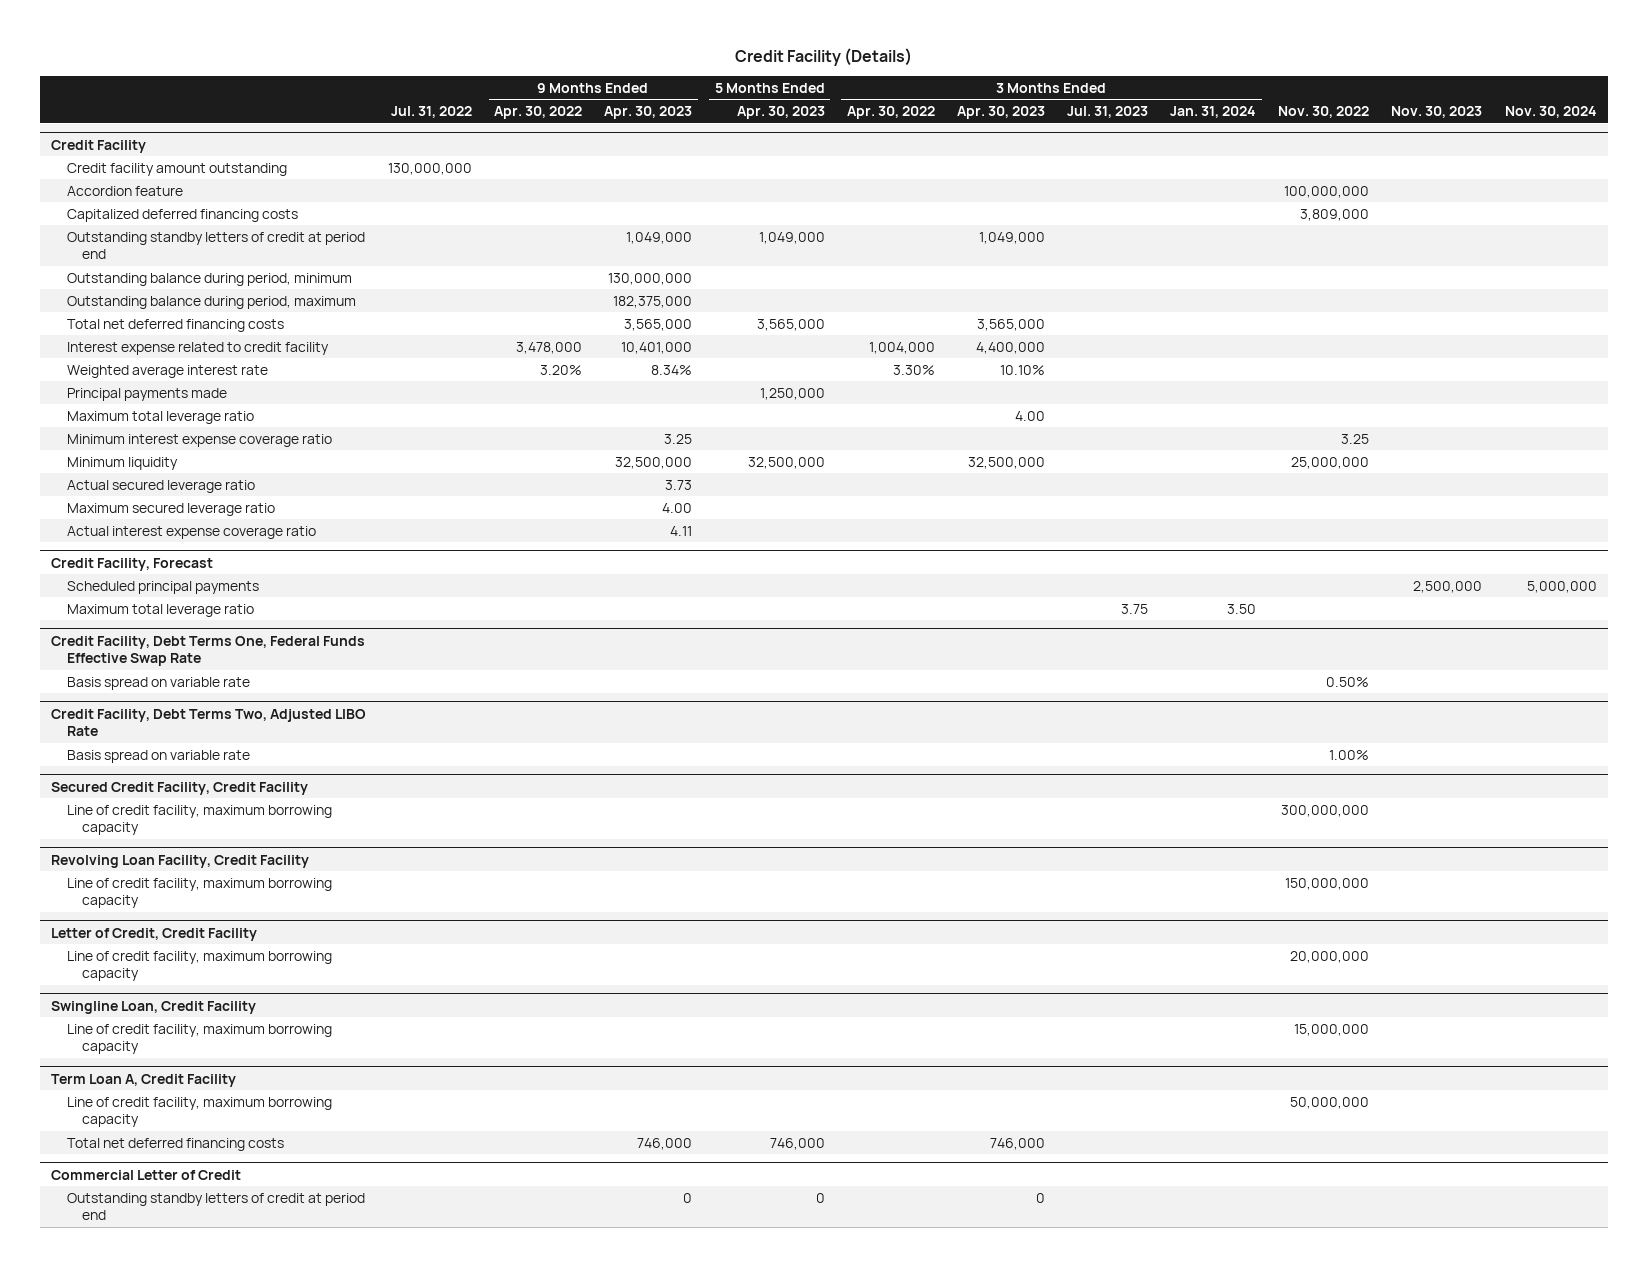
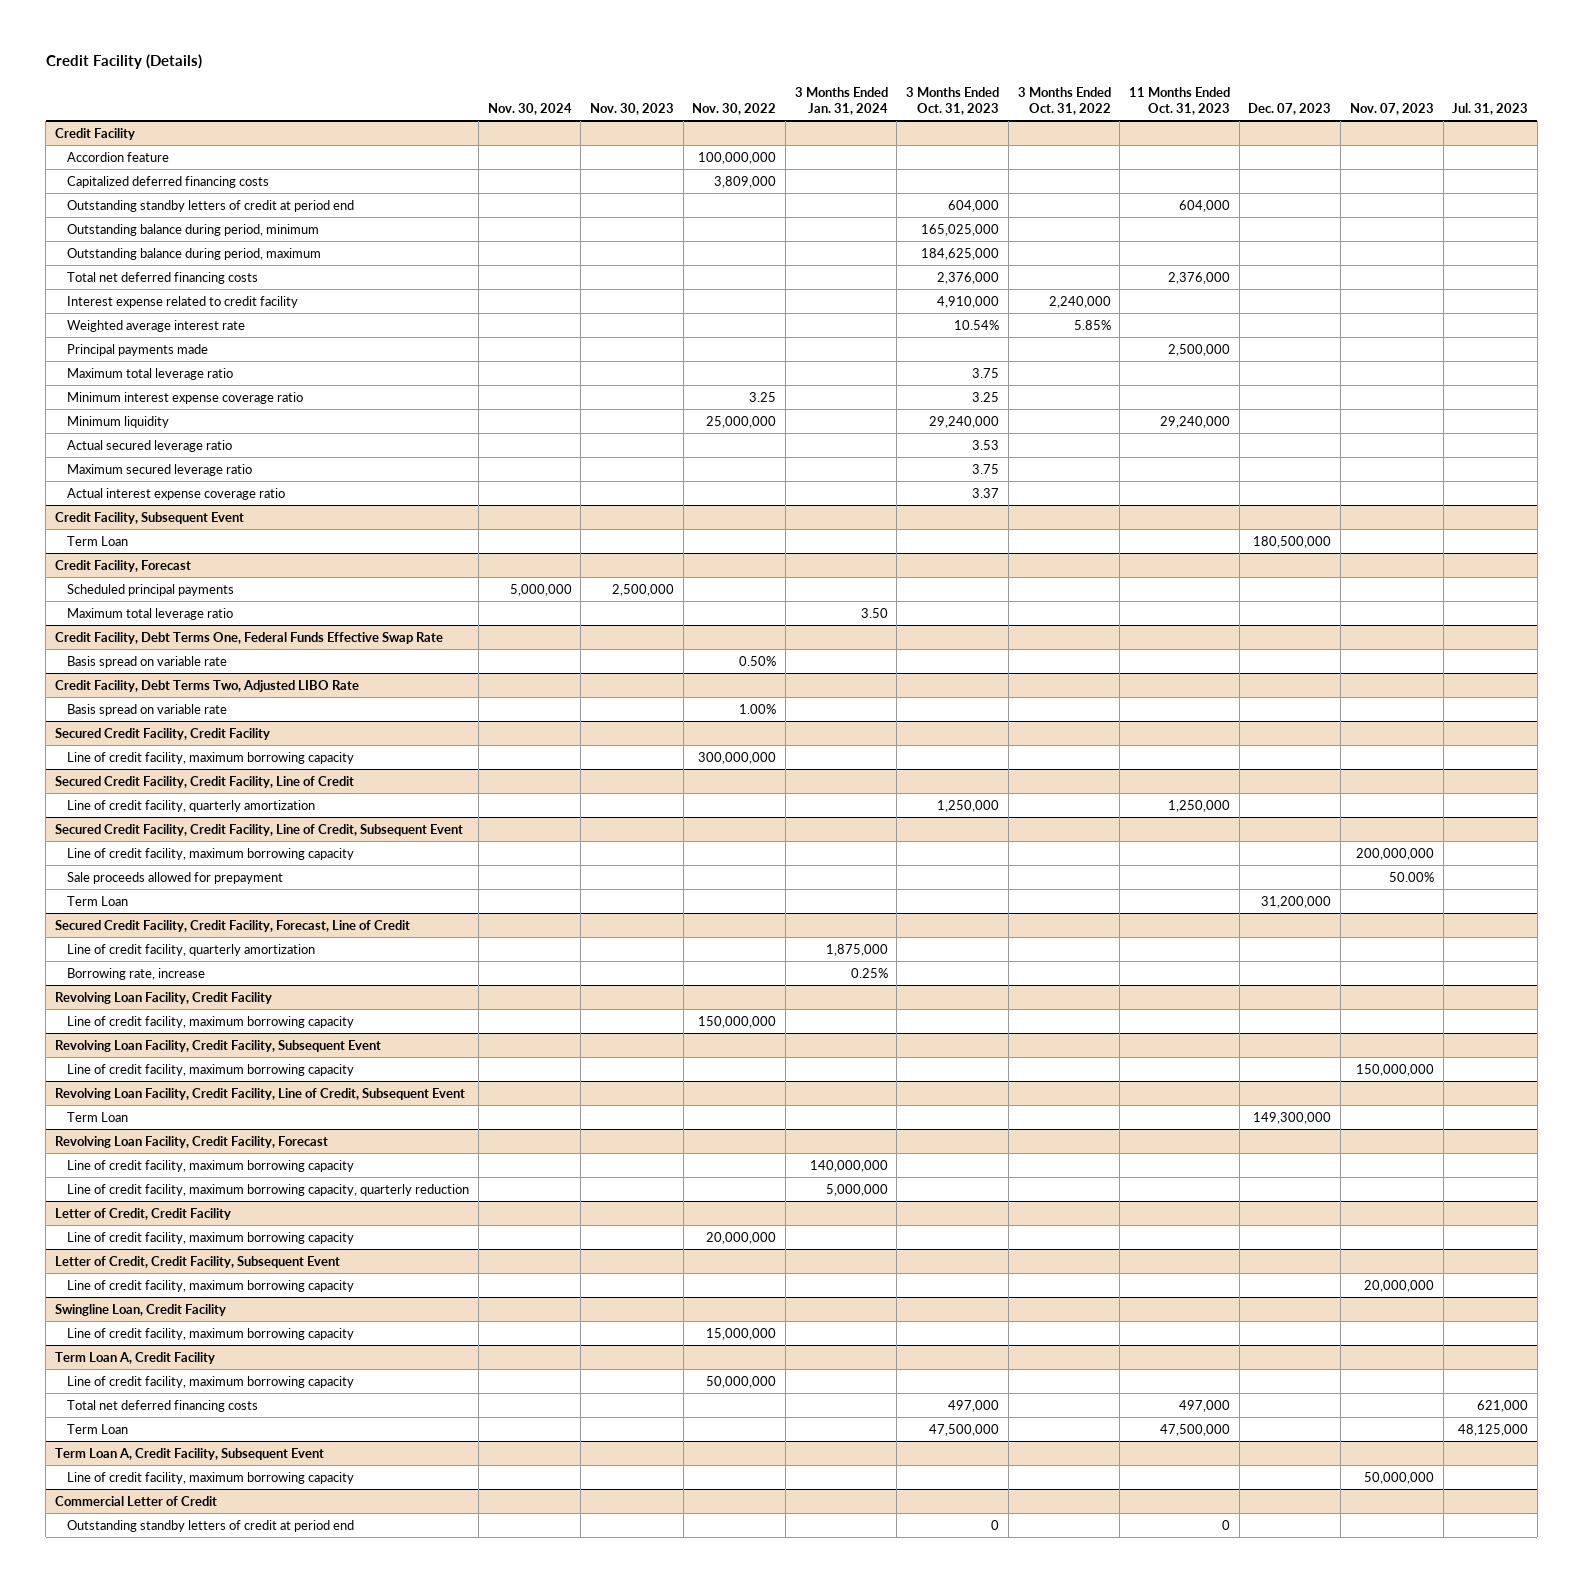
- | Jul. 31, 2022 | 9 Months Ended Apr. 30, 2022 | 9 Months Ended Apr. 30, 2023 | 5 Months Ended Apr. 30, 2023 | 3 Months Ended Apr. 30, 2022 | 3 Months Ended Apr. 30, 2023 | 3 Months Ended Jul. 31, 2023 | 3 Months Ended Jan. 31, 2024 | Nov. 30, 2022 | Nov. 30, 2023 | Nov. 30, 2024
+ | Nov. 30, 2024 | Nov. 30, 2023 | Nov. 30, 2022 | 3 Months Ended Jan. 31, 2024 | 3 Months Ended Oct. 31, 2023 | 3 Months Ended Oct. 31, 2022 | 11 Months Ended Oct. 31, 2023 | Dec. 07, 2023 | Nov. 07, 2023 | Jul. 31, 2023
@ Credit Facility
- Credit facility amount outstanding | 130,000,000 | | | | | | | | | |
+ Credit Facility, Subsequent Event
+ Term Loan | | | | | | | | 180,500,000 | |
+ Secured Credit Facility, Credit Facility, Line of Credit
+ Line of credit facility, quarterly amortization | | | | | 1,250,000 | | 1,250,000 | | |
+ Secured Credit Facility, Credit Facility, Line of Credit, Subsequent Event
+ Line of credit facility, maximum borrowing capacity | | | | | | | | | 200,000,000 |
+ Sale proceeds allowed for prepayment | | | | | | | | | 50.00% |
+ Term Loan | | | | | | | | 31,200,000 | |
+ Secured Credit Facility, Credit Facility, Forecast, Line of Credit
+ Line of credit facility, quarterly amortization | | | | 1,875,000 | | | | | |
+ Borrowing rate, increase | | | | 0.25% | | | | | |
+ Revolving Loan Facility, Credit Facility, Subsequent Event
+ Line of credit facility, maximum borrowing capacity | | | | | | | | | 150,000,000 |
+ Revolving Loan Facility, Credit Facility, Line of Credit, Subsequent Event
+ Term Loan | | | | | | | | 149,300,000 | |
+ Revolving Loan Facility, Credit Facility, Forecast
+ Line of credit facility, maximum borrowing capacity | | | | 140,000,000 | | | | | |
+ Line of credit facility, maximum borrowing capacity, quarterly reduction | | | | 5,000,000 | | | | | |
+ Letter of Credit, Credit Facility, Subsequent Event
+ Line of credit facility, maximum borrowing capacity | | | | | | | | | 20,000,000 |
@ Term Loan A, Credit Facility
+ Term Loan | | | | | 47,500,000 | | 47,500,000 | | | 48,125,000
+ Term Loan A, Credit Facility, Subsequent Event
+ Line of credit facility, maximum borrowing capacity | | | | | | | | | 50,000,000 |

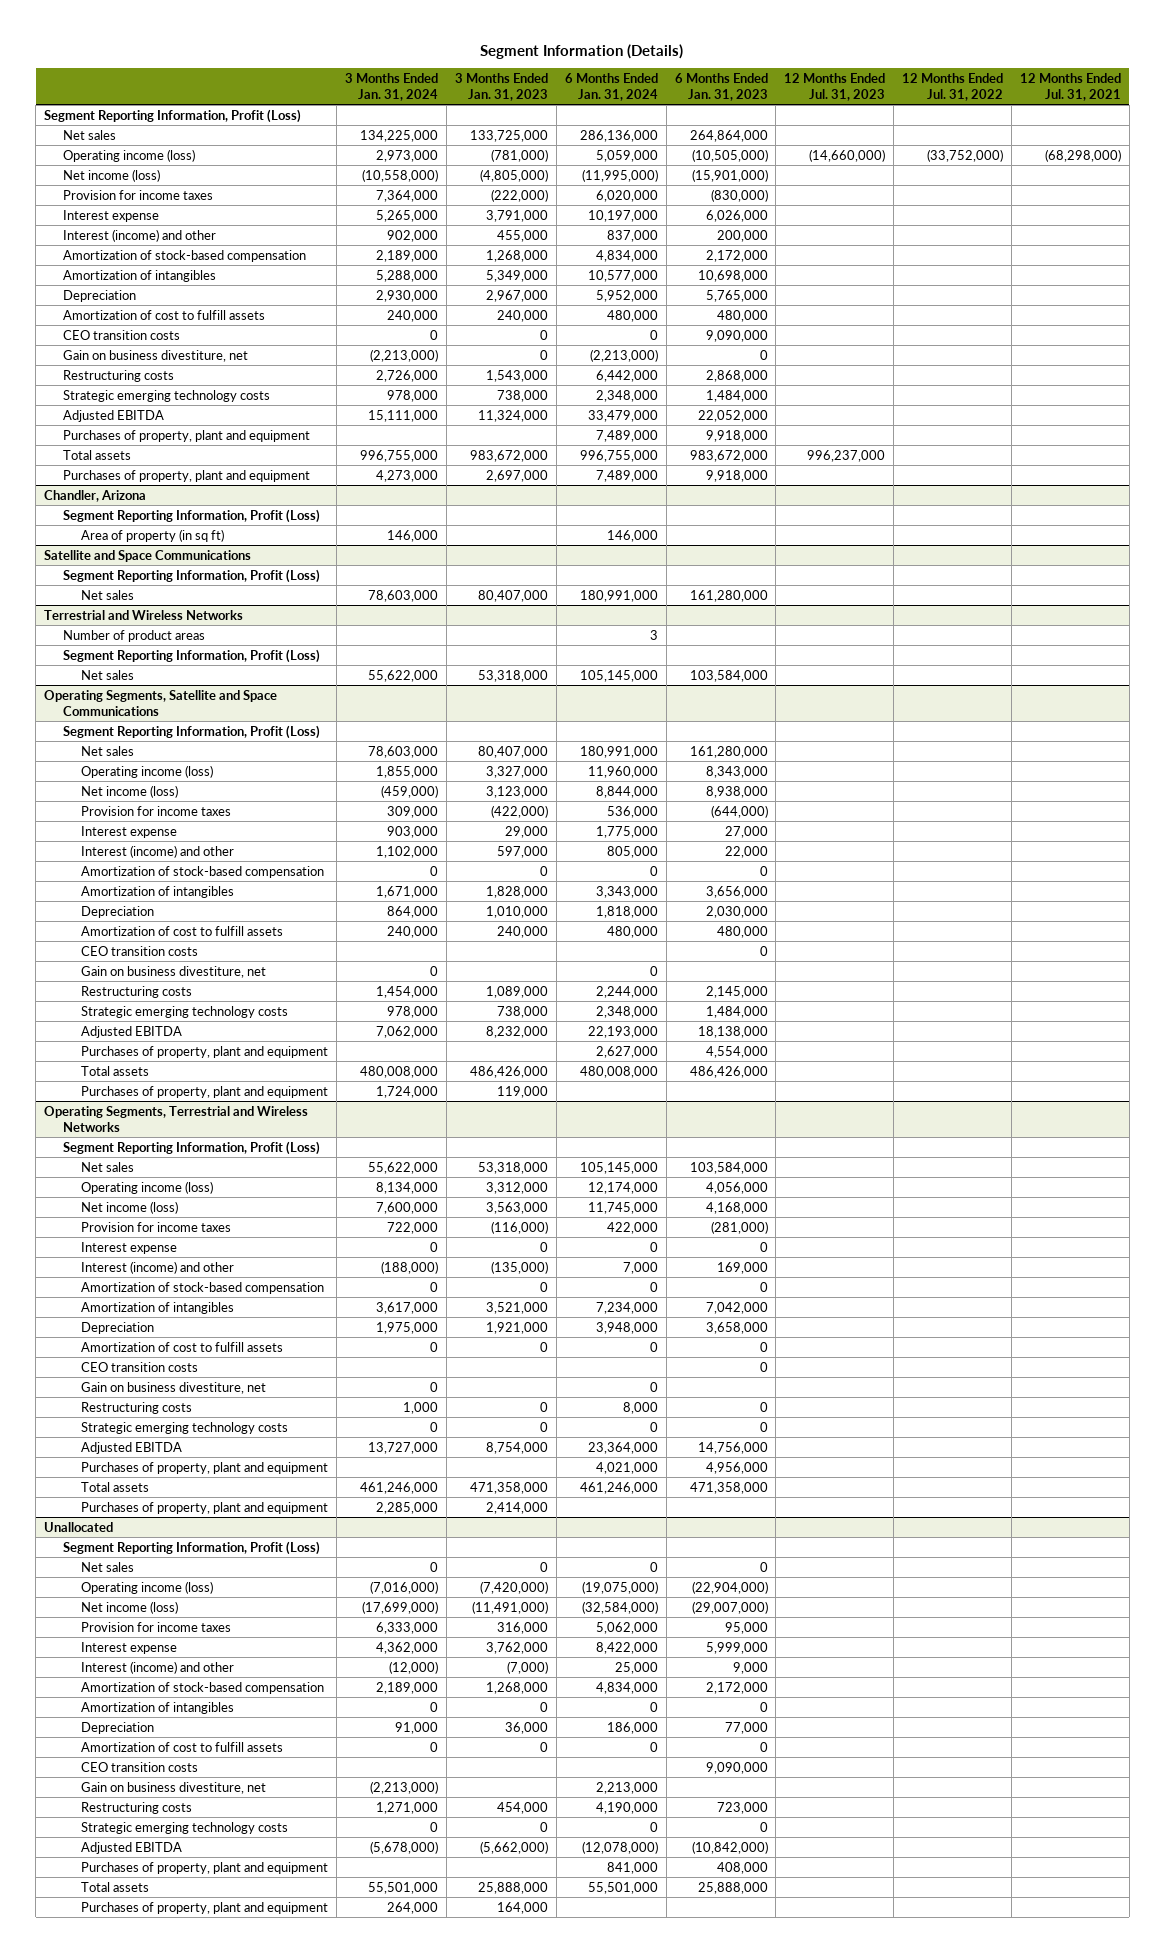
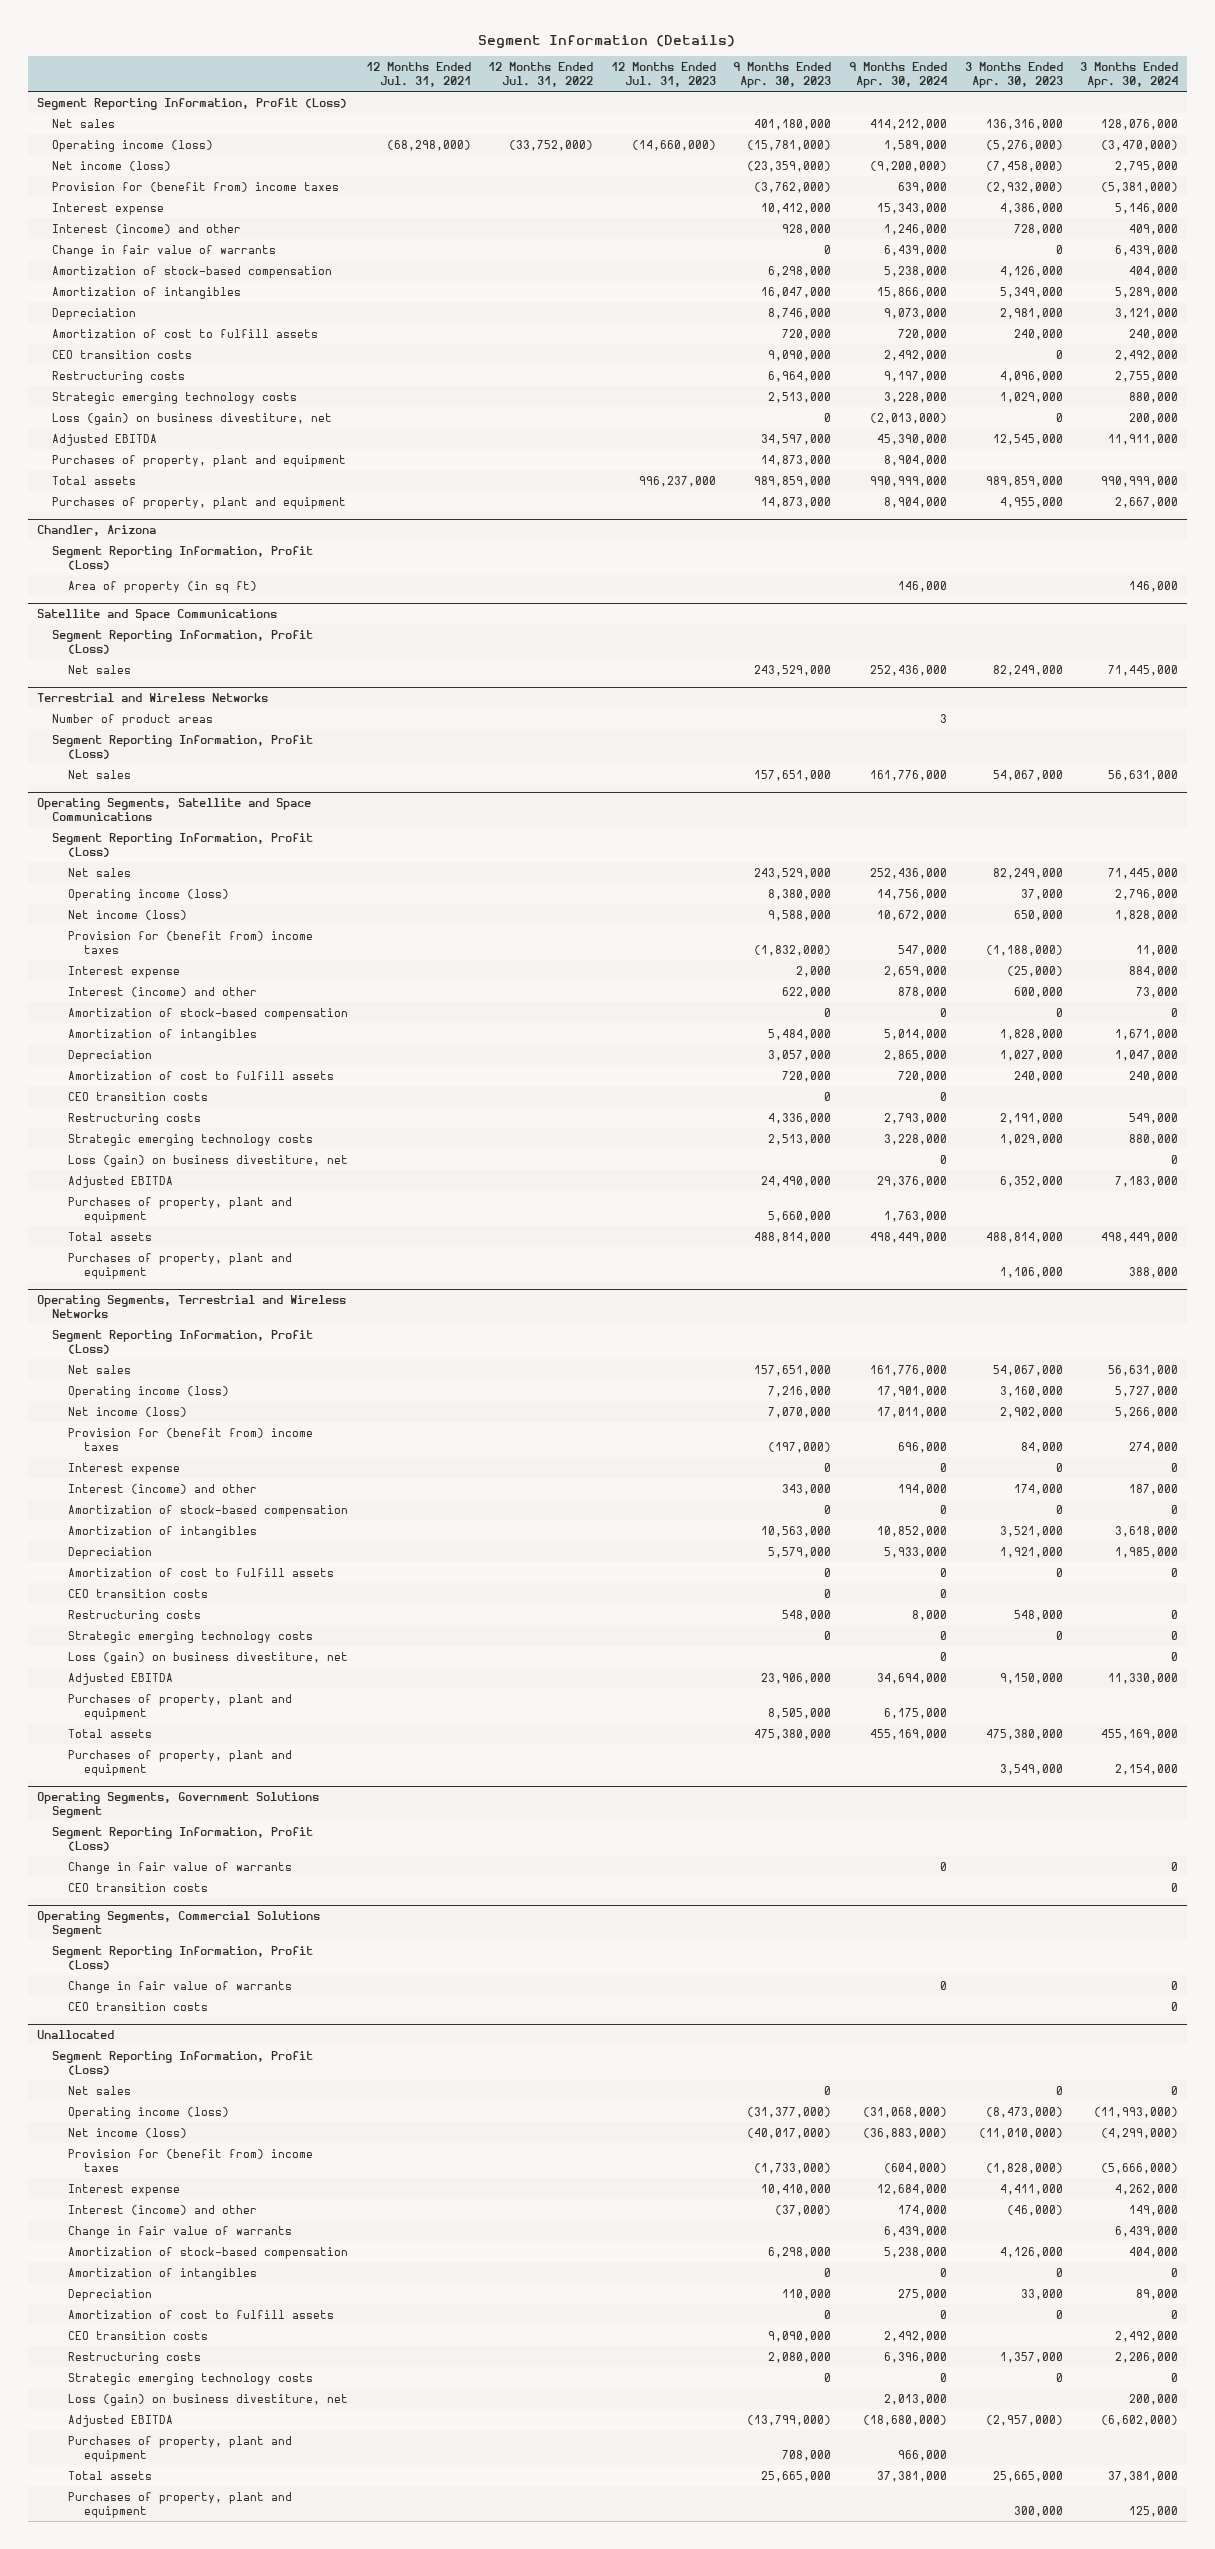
- | 3 Months Ended Jan. 31, 2024 | 3 Months Ended Jan. 31, 2023 | 6 Months Ended Jan. 31, 2024 | 6 Months Ended Jan. 31, 2023 | 12 Months Ended Jul. 31, 2023 | 12 Months Ended Jul. 31, 2022 | 12 Months Ended Jul. 31, 2021
+ | 12 Months Ended Jul. 31, 2021 | 12 Months Ended Jul. 31, 2022 | 12 Months Ended Jul. 31, 2023 | 9 Months Ended Apr. 30, 2023 | 9 Months Ended Apr. 30, 2024 | 3 Months Ended Apr. 30, 2023 | 3 Months Ended Apr. 30, 2024
- Provision for income taxes | 7,364,000 | (222,000) | 6,020,000 | (830,000) | | |
+ Provision for (benefit from) income taxes | | | | (3,762,000) | 639,000 | (2,932,000) | (5,381,000)
+ Change in fair value of warrants | | | | 0 | 6,439,000 | 0 | 6,439,000
- Gain on business divestiture, net | (2,213,000) | 0 | (2,213,000) | 0 | | |
+ Loss (gain) on business divestiture, net | | | | 0 | (2,013,000) | 0 | 200,000
@ Operating Segments, Satellite and Space Communications
- Provision for income taxes | 309,000 | (422,000) | 536,000 | (644,000) | | |
+ Provision for (benefit from) income taxes | | | | (1,832,000) | 547,000 | (1,188,000) | 11,000
- Gain on business divestiture, net | 0 | | 0 | | | |
+ Loss (gain) on business divestiture, net | | | | | 0 | | 0
@ Operating Segments, Terrestrial and Wireless Networks
- Provision for income taxes | 722,000 | (116,000) | 422,000 | (281,000) | | |
+ Provision for (benefit from) income taxes | | | | (197,000) | 696,000 | 84,000 | 274,000
- Gain on business divestiture, net | 0 | | 0 | | | |
+ Loss (gain) on business divestiture, net | | | | | 0 | | 0
+ Operating Segments, Government Solutions Segment
+ Segment Reporting Information, Profit (Loss)
+ Change in fair value of warrants | | | | | 0 | | 0
+ CEO transition costs | | | | | | | 0
+ Operating Segments, Commercial Solutions Segment
+ Segment Reporting Information, Profit (Loss)
+ Change in fair value of warrants | | | | | 0 | | 0
+ CEO transition costs | | | | | | | 0
@ Unallocated
- Provision for income taxes | 6,333,000 | 316,000 | 5,062,000 | 95,000 | | |
+ Provision for (benefit from) income taxes | | | | (1,733,000) | (604,000) | (1,828,000) | (5,666,000)
+ Change in fair value of warrants | | | | | 6,439,000 | | 6,439,000
- Gain on business divestiture, net | (2,213,000) | | 2,213,000 | | | |
+ Loss (gain) on business divestiture, net | | | | | 2,013,000 | | 200,000

